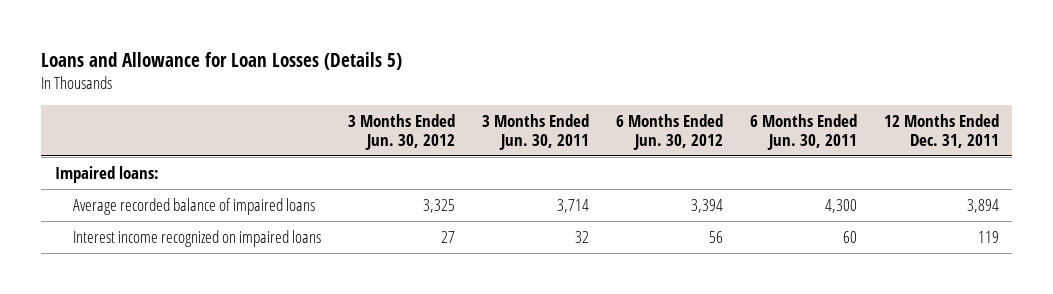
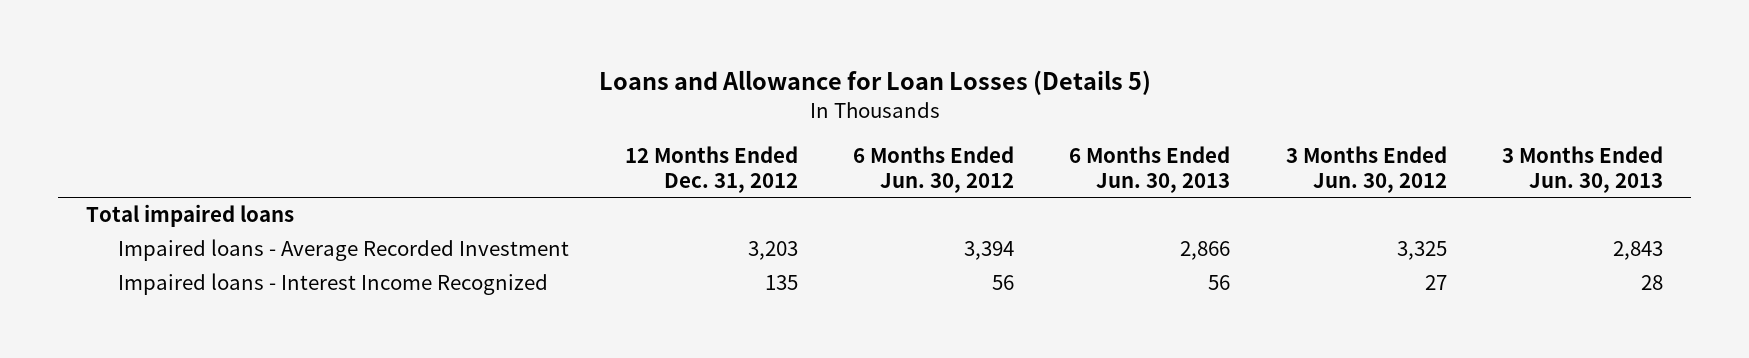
- | 3 Months Ended Jun. 30, 2012 | 3 Months Ended Jun. 30, 2011 | 6 Months Ended Jun. 30, 2012 | 6 Months Ended Jun. 30, 2011 | 12 Months Ended Dec. 31, 2011
+ | 12 Months Ended Dec. 31, 2012 | 6 Months Ended Jun. 30, 2012 | 6 Months Ended Jun. 30, 2013 | 3 Months Ended Jun. 30, 2012 | 3 Months Ended Jun. 30, 2013
- Impaired loans:
- Average recorded balance of impaired loans | 3,325 | 3,714 | 3,394 | 4,300 | 3,894
- Interest income recognized on impaired loans | 27 | 32 | 56 | 60 | 119
+ Total impaired loans
+ Impaired loans - Average Recorded Investment | 3,203 | 3,394 | 2,866 | 3,325 | 2,843
+ Impaired loans - Interest Income Recognized | 135 | 56 | 56 | 27 | 28

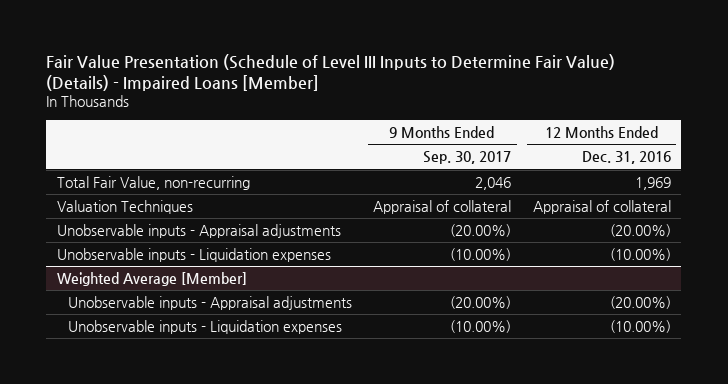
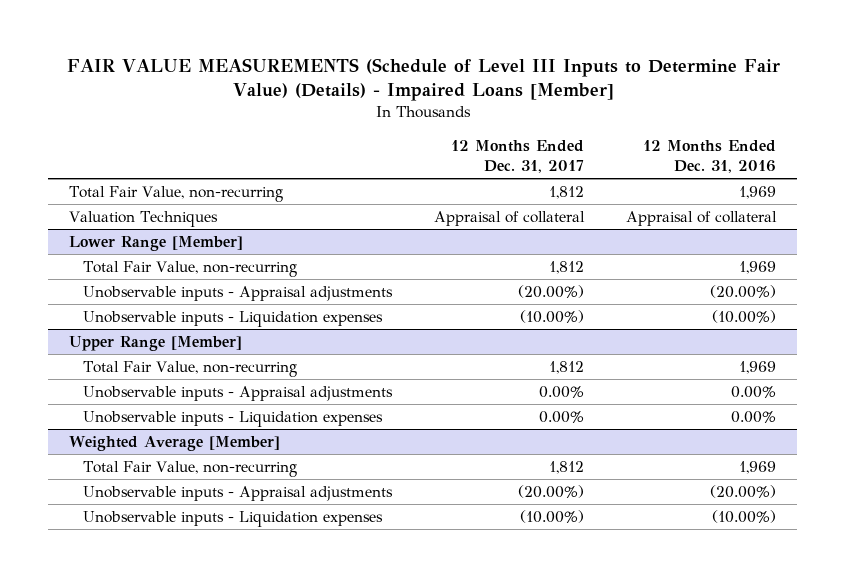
- Fair Value Presentation (Schedule of Level III Inputs to Determine Fair Value) (Details) - Impaired Loans [Member]
+ FAIR VALUE MEASUREMENTS (Schedule of Level III Inputs to Determine Fair Value) (Details) - Impaired Loans [Member]
- | 9 Months Ended Sep. 30, 2017 | 12 Months Ended Dec. 31, 2016
+ | 12 Months Ended Dec. 31, 2017 | 12 Months Ended Dec. 31, 2016
+ Lower Range [Member]
+ Total Fair Value, non-recurring | 1,812 | 1,969
+ Upper Range [Member]
+ Total Fair Value, non-recurring | 1,812 | 1,969
+ Unobservable inputs - Appraisal adjustments | 0.00% | 0.00%
+ Unobservable inputs - Liquidation expenses | 0.00% | 0.00%
@ Weighted Average [Member]
+ Total Fair Value, non-recurring | 1,812 | 1,969

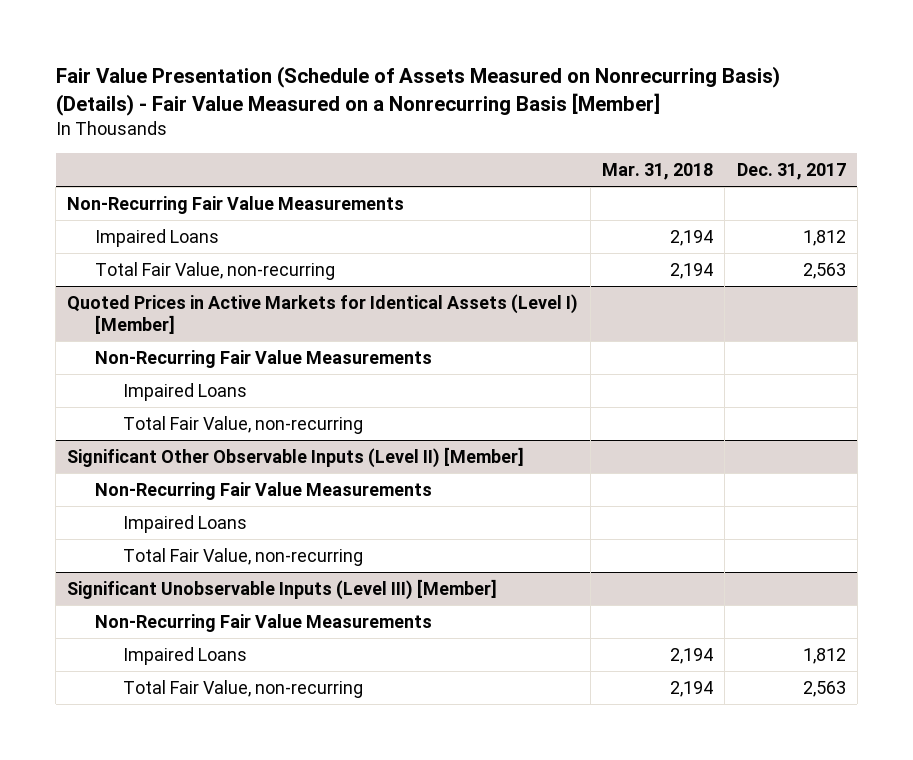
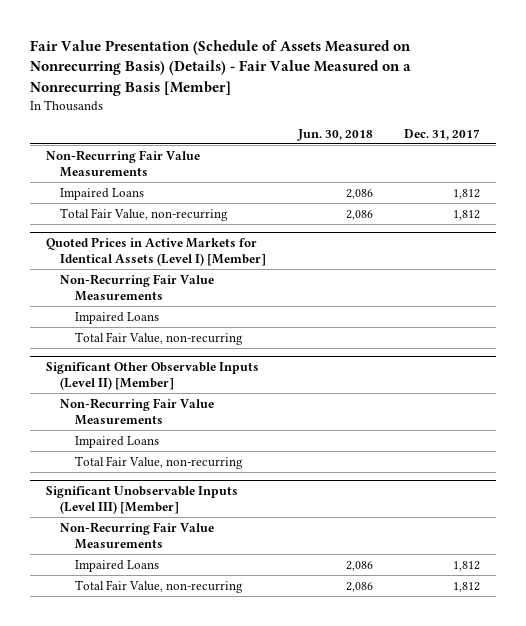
- | Mar. 31, 2018 | Dec. 31, 2017
+ | Jun. 30, 2018 | Dec. 31, 2017
- Total Fair Value, non-recurring | 2,194 | 2,563
+ Total Fair Value, non-recurring | 2,086 | 1,812
@ Significant Unobservable Inputs (Level III) [Member]
- Total Fair Value, non-recurring | 2,194 | 2,563
+ Total Fair Value, non-recurring | 2,086 | 1,812

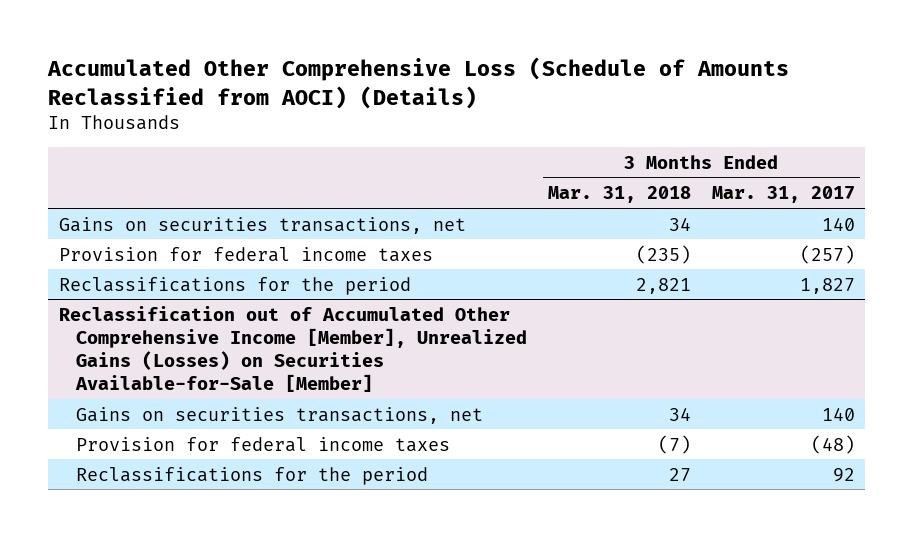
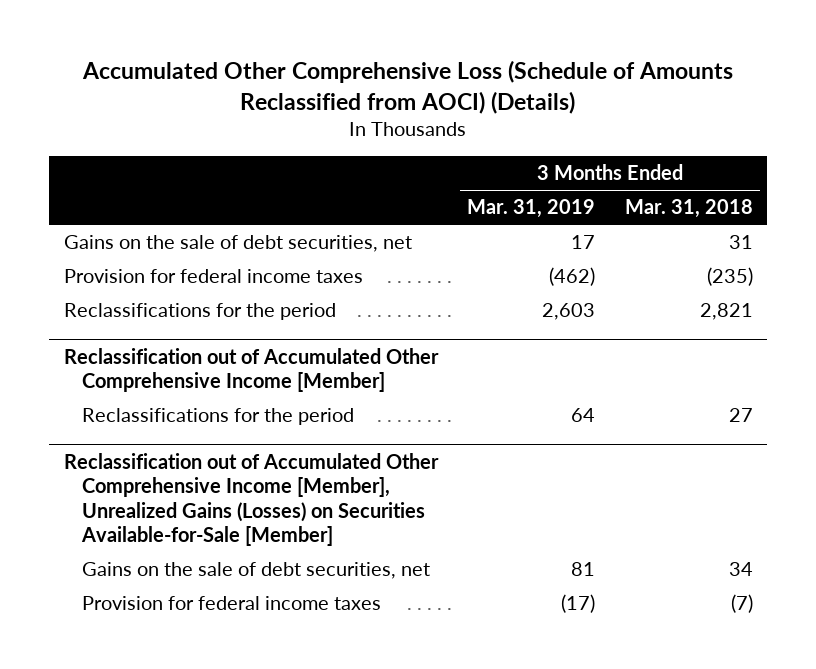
- | 3 Months Ended Mar. 31, 2018 | 3 Months Ended Mar. 31, 2017
+ | 3 Months Ended Mar. 31, 2019 | 3 Months Ended Mar. 31, 2018
- Gains on securities transactions, net | 34 | 140
+ Gains on the sale of debt securities, net | 17 | 31
+ Reclassification out of Accumulated Other Comprehensive Income [Member]
+ Reclassifications for the period | 64 | 27
@ Reclassification out of Accumulated Other Comprehensive Income [Member], Unrealized Gains (Losses) on Securities Available-for-Sale [Member]
- Gains on securities transactions, net | 34 | 140
+ Gains on the sale of debt securities, net | 81 | 34
- Reclassifications for the period | 27 | 92

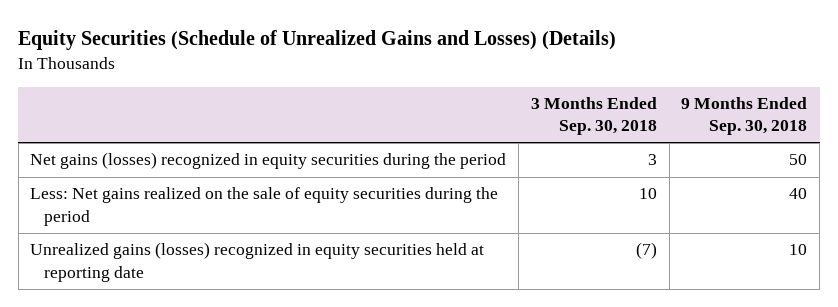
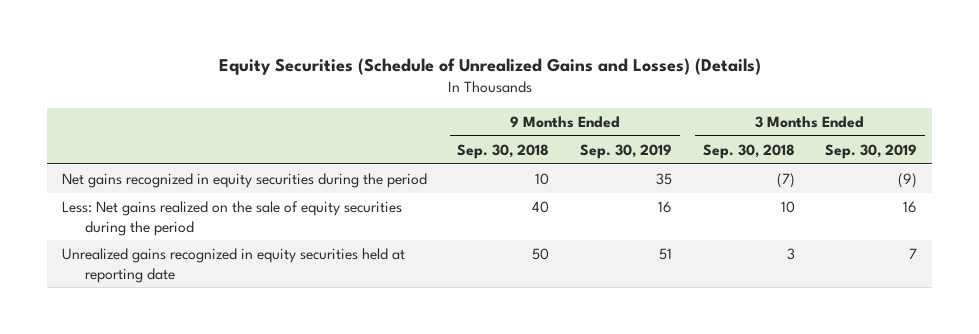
- | 3 Months Ended Sep. 30, 2018 | 9 Months Ended Sep. 30, 2018
+ | 9 Months Ended Sep. 30, 2018 | 9 Months Ended Sep. 30, 2019 | 3 Months Ended Sep. 30, 2018 | 3 Months Ended Sep. 30, 2019
- Net gains (losses) recognized in equity securities during the period | 3 | 50
+ Net gains recognized in equity securities during the period | 10 | 35 | (7) | (9)
- Unrealized gains (losses) recognized in equity securities held at reporting date | (7) | 10
+ Unrealized gains recognized in equity securities held at reporting date | 50 | 51 | 3 | 7

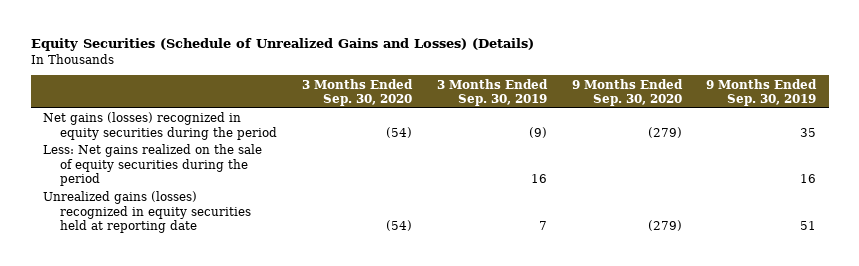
- | 9 Months Ended Sep. 30, 2018 | 9 Months Ended Sep. 30, 2019 | 3 Months Ended Sep. 30, 2018 | 3 Months Ended Sep. 30, 2019
+ | 3 Months Ended Sep. 30, 2020 | 3 Months Ended Sep. 30, 2019 | 9 Months Ended Sep. 30, 2020 | 9 Months Ended Sep. 30, 2019
- Net gains recognized in equity securities during the period | 10 | 35 | (7) | (9)
+ Net gains (losses) recognized in equity securities during the period | (54) | (9) | (279) | 35
- Unrealized gains recognized in equity securities held at reporting date | 50 | 51 | 3 | 7
+ Unrealized gains (losses) recognized in equity securities held at reporting date | (54) | 7 | (279) | 51

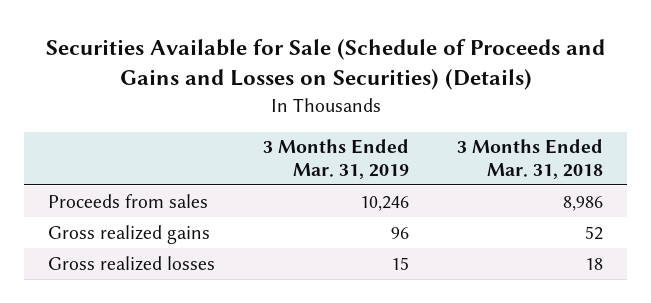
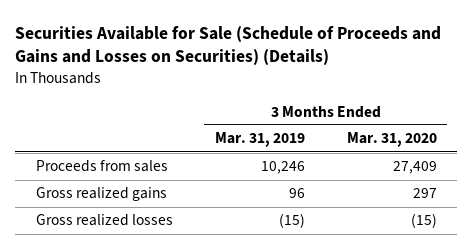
- | 3 Months Ended Mar. 31, 2019 | 3 Months Ended Mar. 31, 2018
+ | 3 Months Ended Mar. 31, 2019 | 3 Months Ended Mar. 31, 2020
- Gross realized losses | 15 | 18
+ Gross realized losses | (15) | (15)

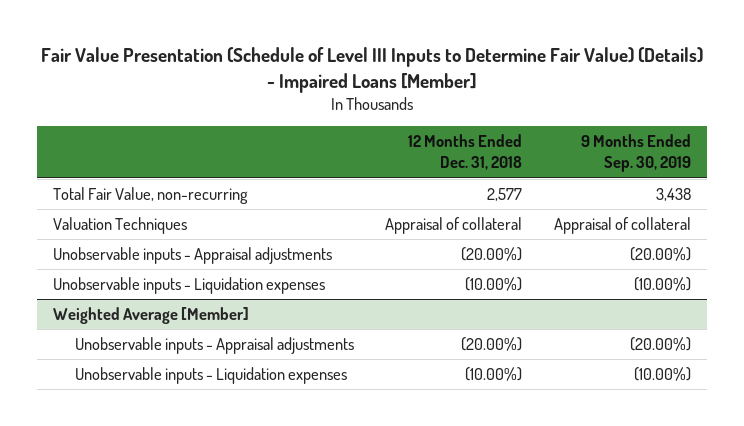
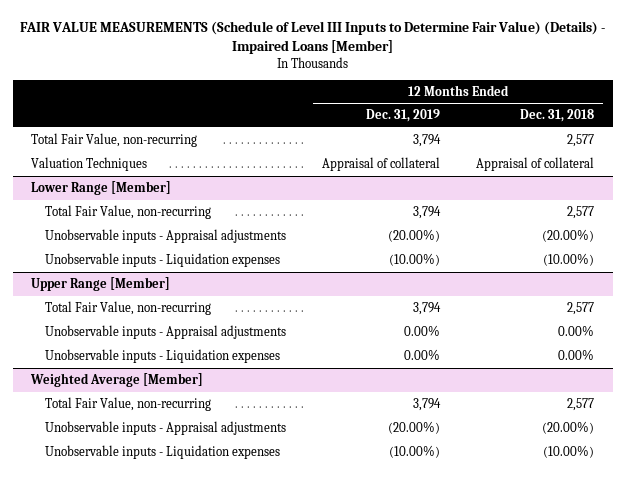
- Fair Value Presentation (Schedule of Level III Inputs to Determine Fair Value) (Details) - Impaired Loans [Member]
+ FAIR VALUE MEASUREMENTS (Schedule of Level III Inputs to Determine Fair Value) (Details) - Impaired Loans [Member]
- | 12 Months Ended Dec. 31, 2018 | 9 Months Ended Sep. 30, 2019
+ | 12 Months Ended Dec. 31, 2019 | 12 Months Ended Dec. 31, 2018
+ Lower Range [Member]
+ Total Fair Value, non-recurring | 3,794 | 2,577
+ Upper Range [Member]
+ Total Fair Value, non-recurring | 3,794 | 2,577
+ Unobservable inputs - Appraisal adjustments | 0.00% | 0.00%
+ Unobservable inputs - Liquidation expenses | 0.00% | 0.00%
@ Weighted Average [Member]
+ Total Fair Value, non-recurring | 3,794 | 2,577

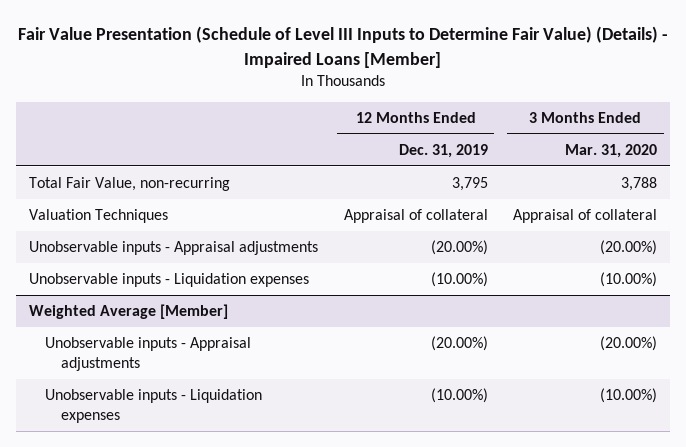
- FAIR VALUE MEASUREMENTS (Schedule of Level III Inputs to Determine Fair Value) (Details) - Impaired Loans [Member]
+ Fair Value Presentation (Schedule of Level III Inputs to Determine Fair Value) (Details) - Impaired Loans [Member]
- | 12 Months Ended Dec. 31, 2019 | 12 Months Ended Dec. 31, 2018
+ | 12 Months Ended Dec. 31, 2019 | 3 Months Ended Mar. 31, 2020
- Total Fair Value, non-recurring | 3,794 | 2,577
+ Total Fair Value, non-recurring | 3,795 | 3,788
- Lower Range [Member]
- Total Fair Value, non-recurring | 3,794 | 2,577
- Upper Range [Member]
- Total Fair Value, non-recurring | 3,794 | 2,577
- Unobservable inputs - Appraisal adjustments | 0.00% | 0.00%
- Unobservable inputs - Liquidation expenses | 0.00% | 0.00%
@ Weighted Average [Member]
- Total Fair Value, non-recurring | 3,794 | 2,577

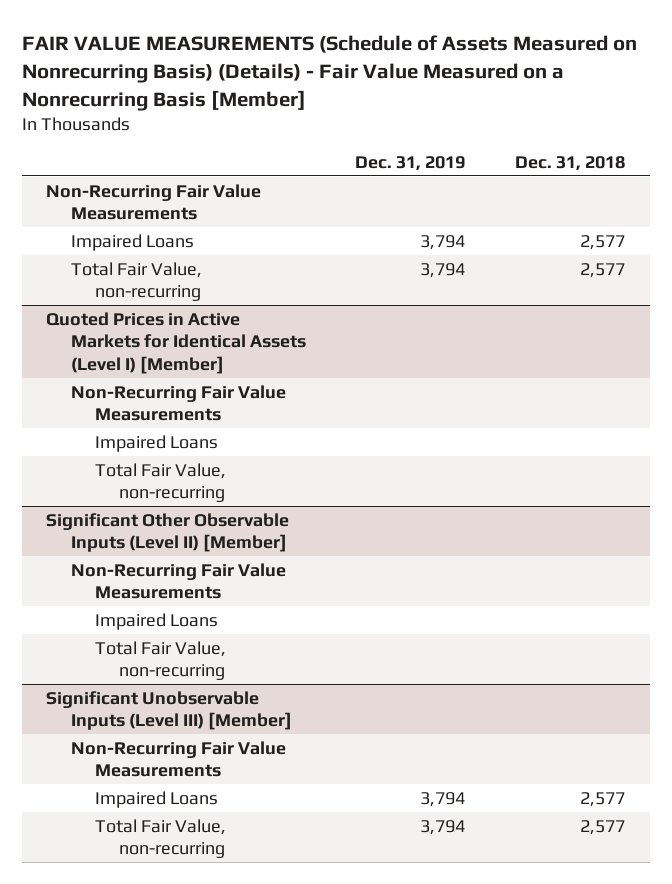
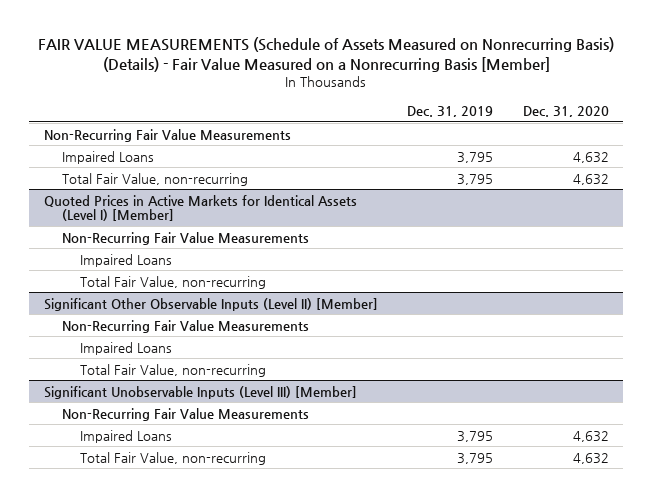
- | Dec. 31, 2019 | Dec. 31, 2018
+ | Dec. 31, 2019 | Dec. 31, 2020
- Impaired Loans | 3,794 | 2,577
- Total Fair Value, non-recurring | 3,794 | 2,577
+ Impaired Loans | 3,795 | 4,632
+ Total Fair Value, non-recurring | 3,795 | 4,632
@ Significant Unobservable Inputs (Level III) [Member]
- Impaired Loans | 3,794 | 2,577
- Total Fair Value, non-recurring | 3,794 | 2,577
+ Impaired Loans | 3,795 | 4,632
+ Total Fair Value, non-recurring | 3,795 | 4,632

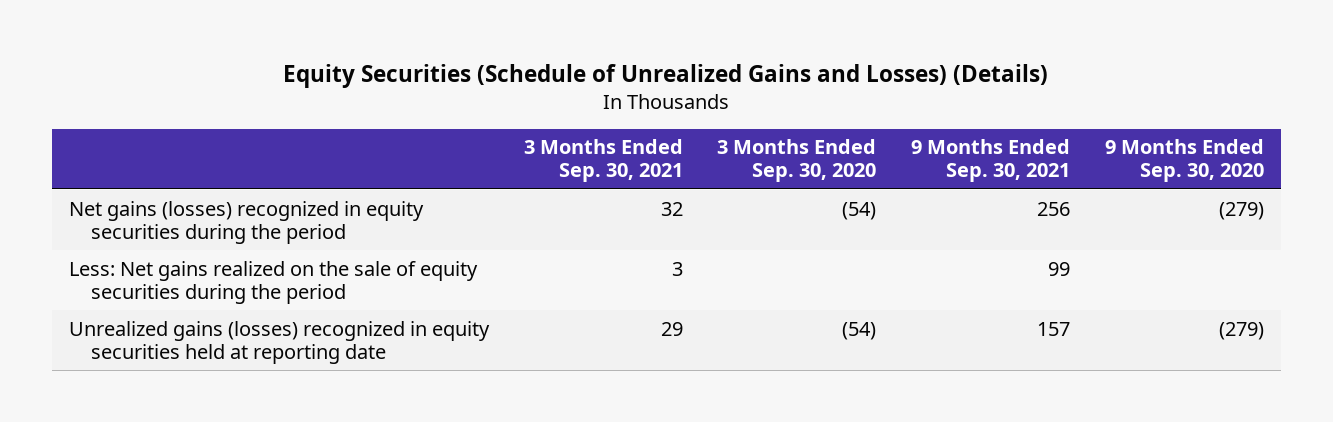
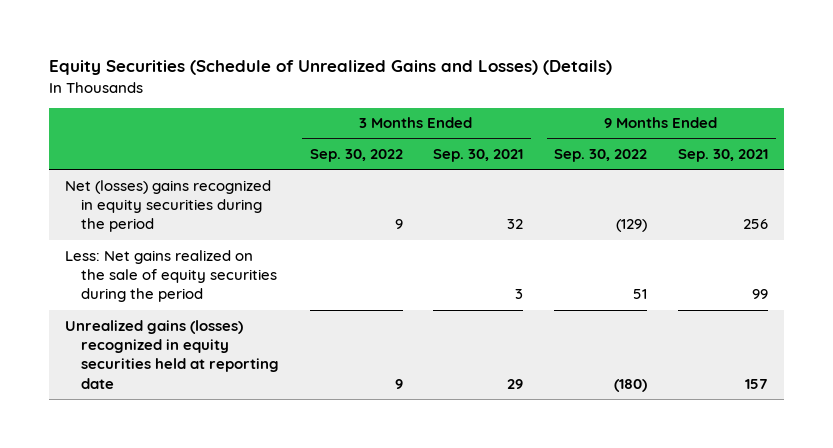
- | 3 Months Ended Sep. 30, 2021 | 3 Months Ended Sep. 30, 2020 | 9 Months Ended Sep. 30, 2021 | 9 Months Ended Sep. 30, 2020
+ | 3 Months Ended Sep. 30, 2022 | 3 Months Ended Sep. 30, 2021 | 9 Months Ended Sep. 30, 2022 | 9 Months Ended Sep. 30, 2021
- Net gains (losses) recognized in equity securities during the period | 32 | (54) | 256 | (279)
+ Net (losses) gains recognized in equity securities during the period | 9 | 32 | (129) | 256

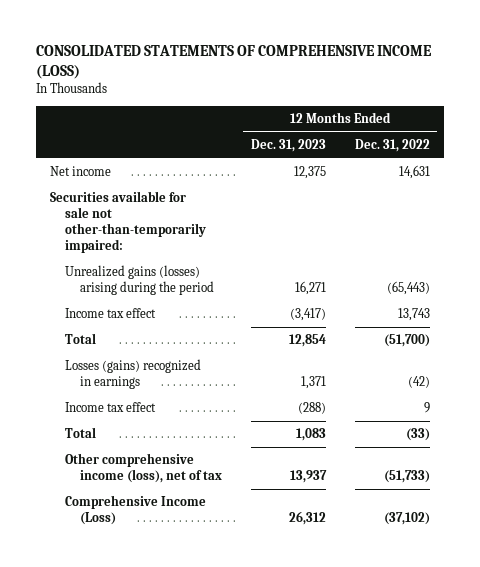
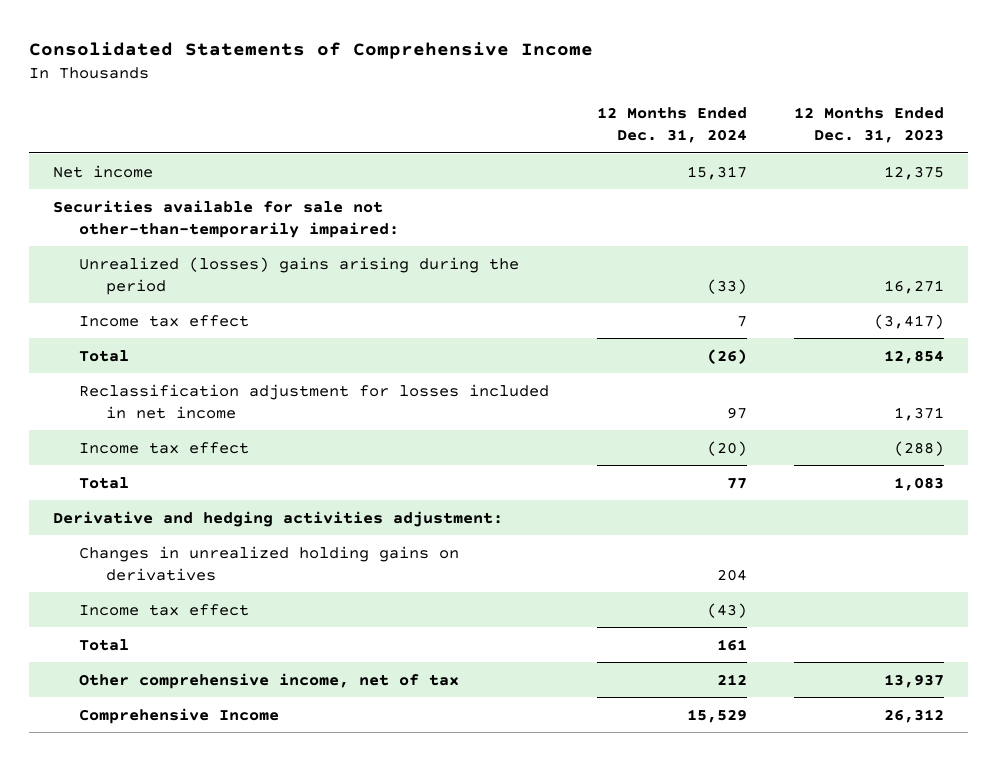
- CONSOLIDATED STATEMENTS OF COMPREHENSIVE INCOME (LOSS)
+ Consolidated Statements of Comprehensive Income
- | 12 Months Ended Dec. 31, 2023 | 12 Months Ended Dec. 31, 2022
+ | 12 Months Ended Dec. 31, 2024 | 12 Months Ended Dec. 31, 2023
- Unrealized gains (losses) arising during the period | 16,271 | (65,443)
+ Unrealized (losses) gains arising during the period | (33) | 16,271
- Losses (gains) recognized in earnings | 1,371 | (42)
+ Reclassification adjustment for losses included in net income | 97 | 1,371
- Other comprehensive income (loss), net of tax | 13,937 | (51,733)
- Comprehensive Income (Loss) | 26,312 | (37,102)
+ Derivative and hedging activities adjustment:
+ Changes in unrealized holding gains on derivatives | 204 |
+ Income tax effect | (43) |
+ Total | 161 |
+ Other comprehensive income, net of tax | 212 | 13,937
+ Comprehensive Income | 15,529 | 26,312

